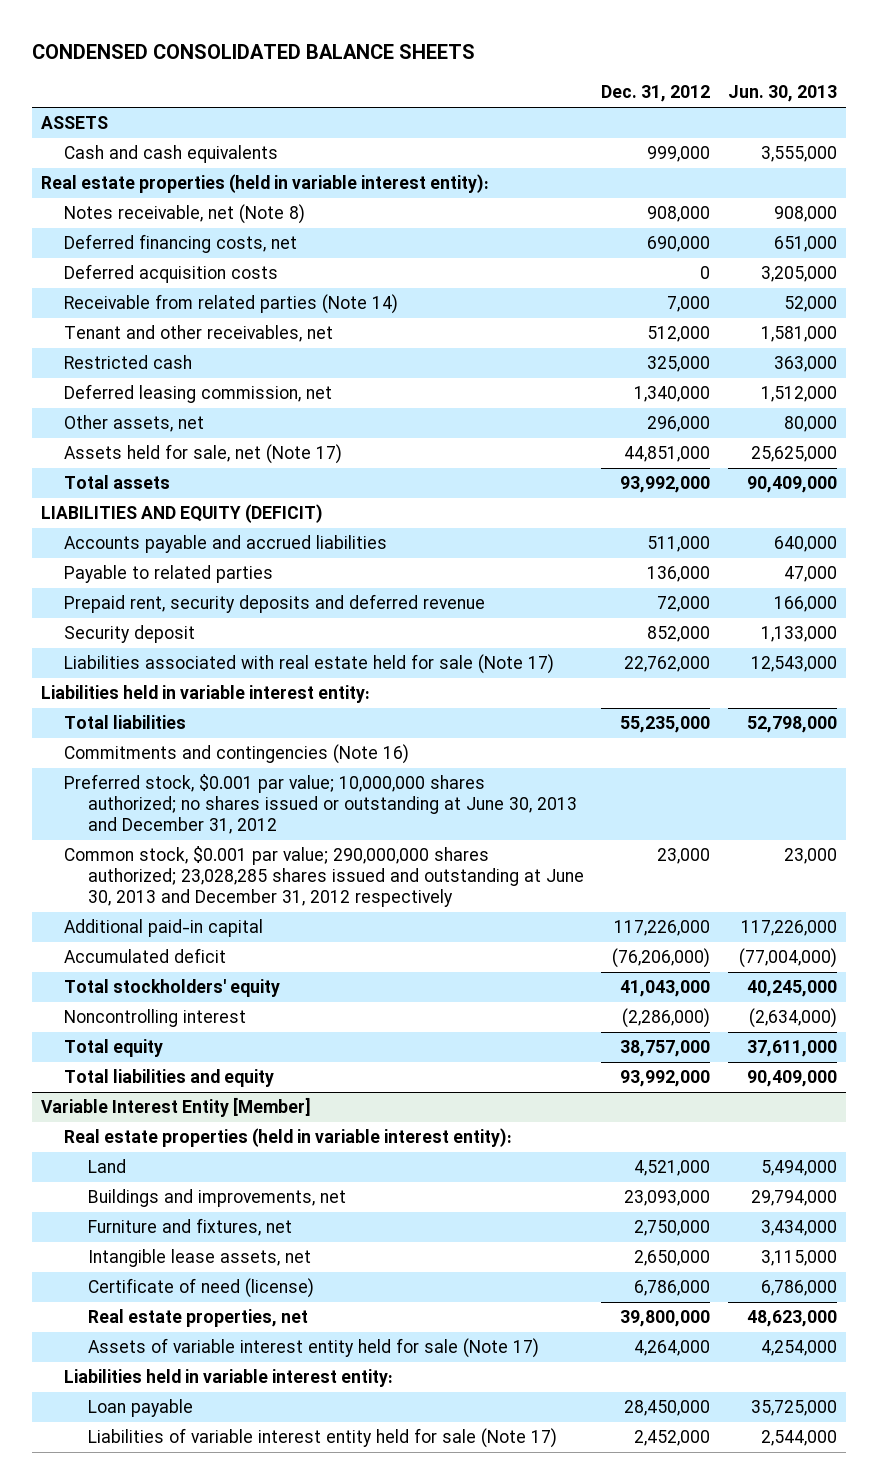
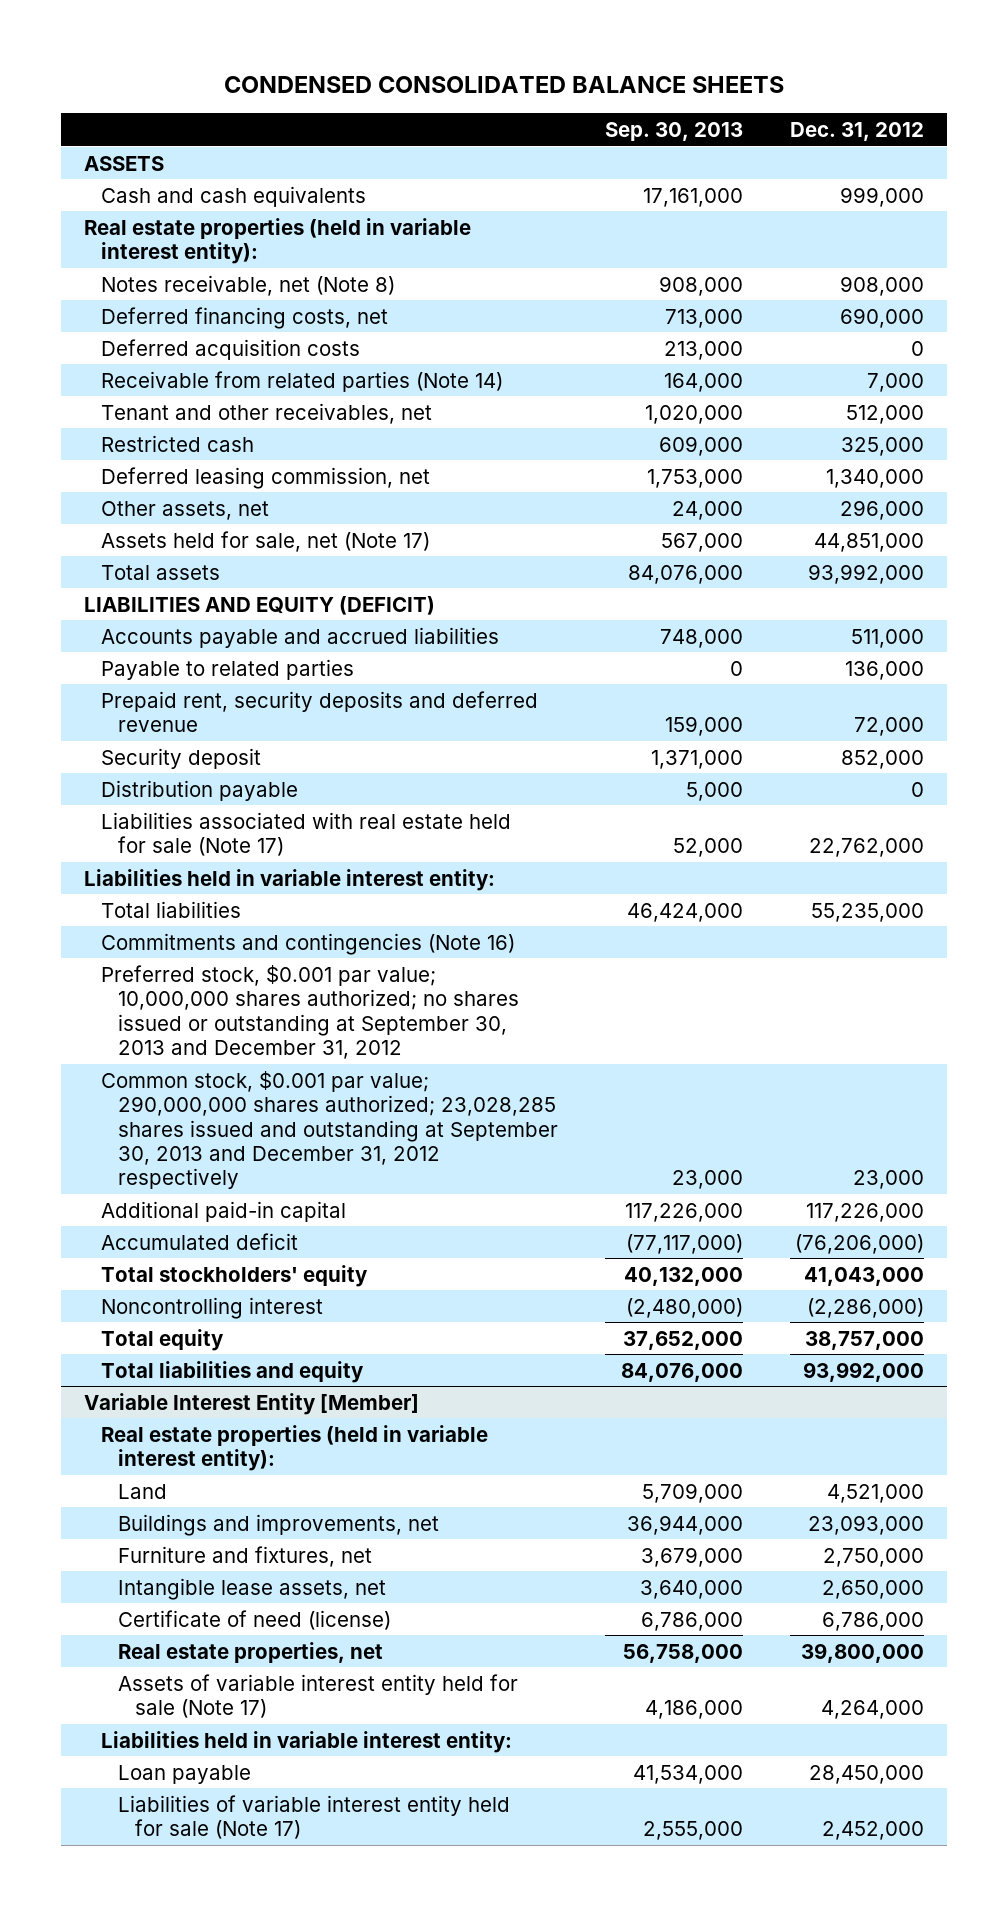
- | Dec. 31, 2012 | Jun. 30, 2013
+ | Sep. 30, 2013 | Dec. 31, 2012
+ Distribution payable | 5,000 | 0
- Preferred stock, $0.001 par value; 10,000,000 shares authorized; no shares issued or outstanding at June 30, 2013 and December 31, 2012
- Common stock, $0.001 par value; 290,000,000 shares authorized; 23,028,285 shares issued and outstanding at June 30, 2013 and December 31, 2012 respectively | 23,000 | 23,000
+ Preferred stock, $0.001 par value; 10,000,000 shares authorized; no shares issued or outstanding at September 30, 2013 and December 31, 2012
+ Common stock, $0.001 par value; 290,000,000 shares authorized; 23,028,285 shares issued and outstanding at September 30, 2013 and December 31, 2012 respectively | 23,000 | 23,000

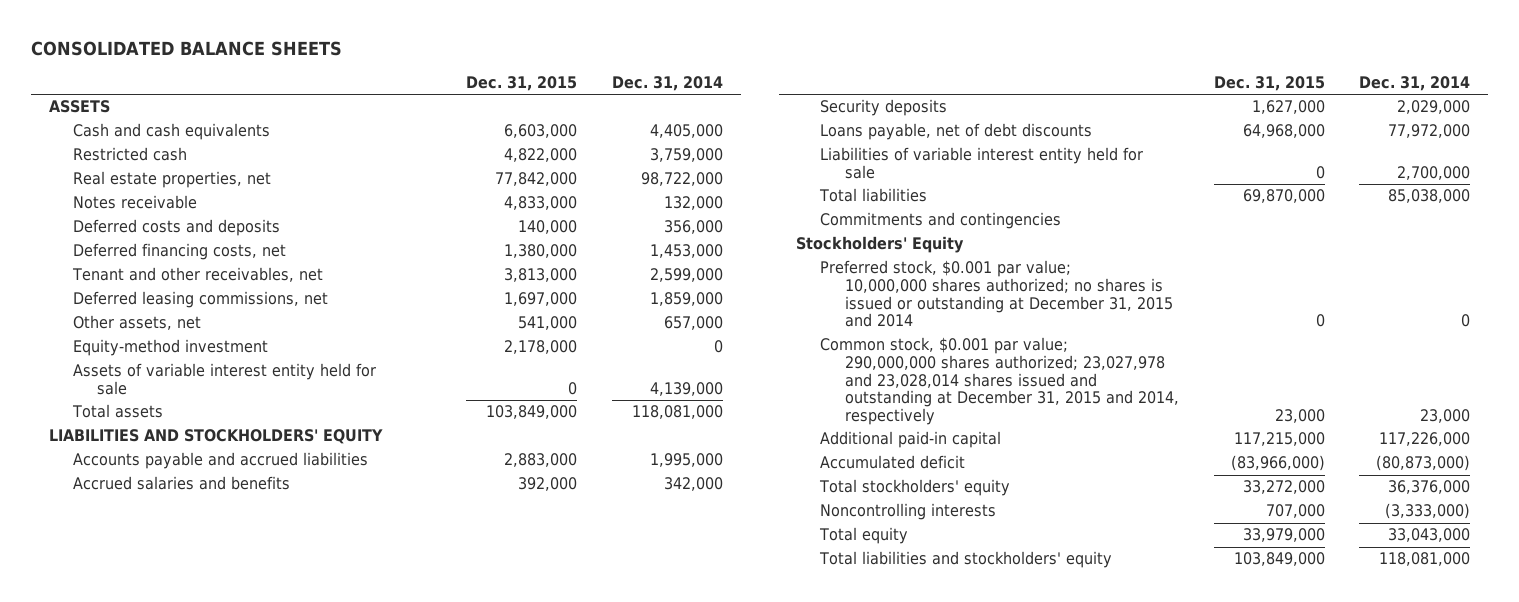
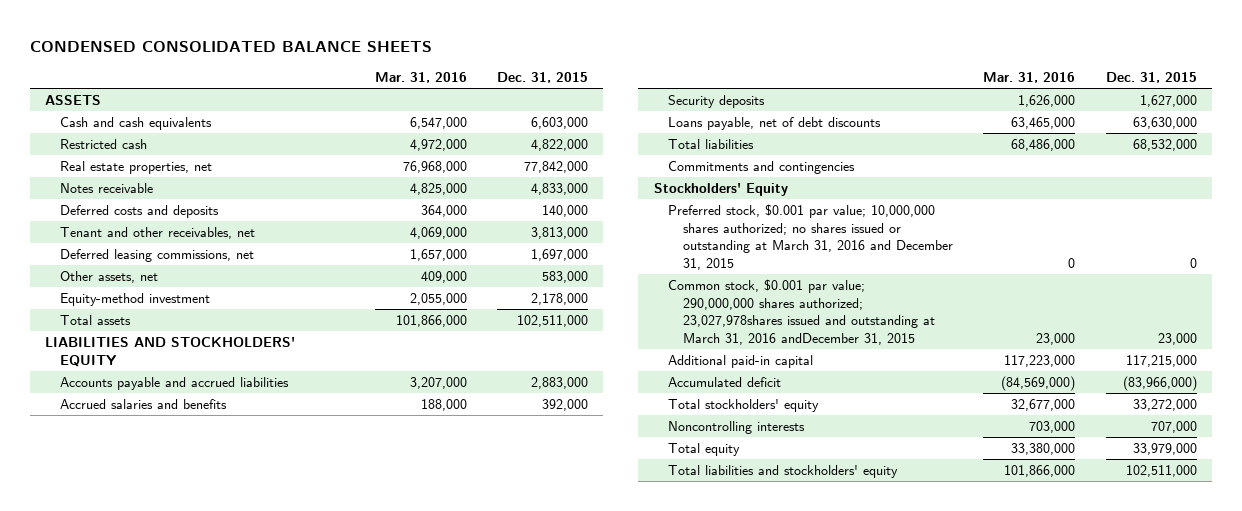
- CONSOLIDATED BALANCE SHEETS
+ CONDENSED CONSOLIDATED BALANCE SHEETS
- | Dec. 31, 2015 | Dec. 31, 2014
+ | Mar. 31, 2016 | Dec. 31, 2015
- Deferred financing costs, net | 1,380,000 | 1,453,000
- Other assets, net | 541,000 | 657,000
+ Other assets, net | 409,000 | 583,000
- Assets of variable interest entity held for sale | 0 | 4,139,000
- Total assets | 103,849,000 | 118,081,000
+ Total assets | 101,866,000 | 102,511,000
- Loans payable, net of debt discounts | 64,968,000 | 77,972,000
- Liabilities of variable interest entity held for sale | 0 | 2,700,000
- Total liabilities | 69,870,000 | 85,038,000
+ Loans payable, net of debt discounts | 63,465,000 | 63,630,000
+ Total liabilities | 68,486,000 | 68,532,000
- Preferred stock, $0.001 par value; 10,000,000 shares authorized; no shares is issued or outstanding at December 31, 2015 and 2014 | 0 | 0
- Common stock, $0.001 par value; 290,000,000 shares authorized; 23,027,978 and 23,028,014 shares issued and outstanding at December 31, 2015 and 2014, respectively | 23,000 | 23,000
+ Preferred stock, $0.001 par value; 10,000,000 shares authorized; no shares issued or outstanding at March 31, 2016 and December 31, 2015 | 0 | 0
+ Common stock, $0.001 par value; 290,000,000 shares authorized; 23,027,978shares issued and outstanding at March 31, 2016 andDecember 31, 2015 | 23,000 | 23,000
- Total liabilities and stockholders' equity | 103,849,000 | 118,081,000
+ Total liabilities and stockholders' equity | 101,866,000 | 102,511,000

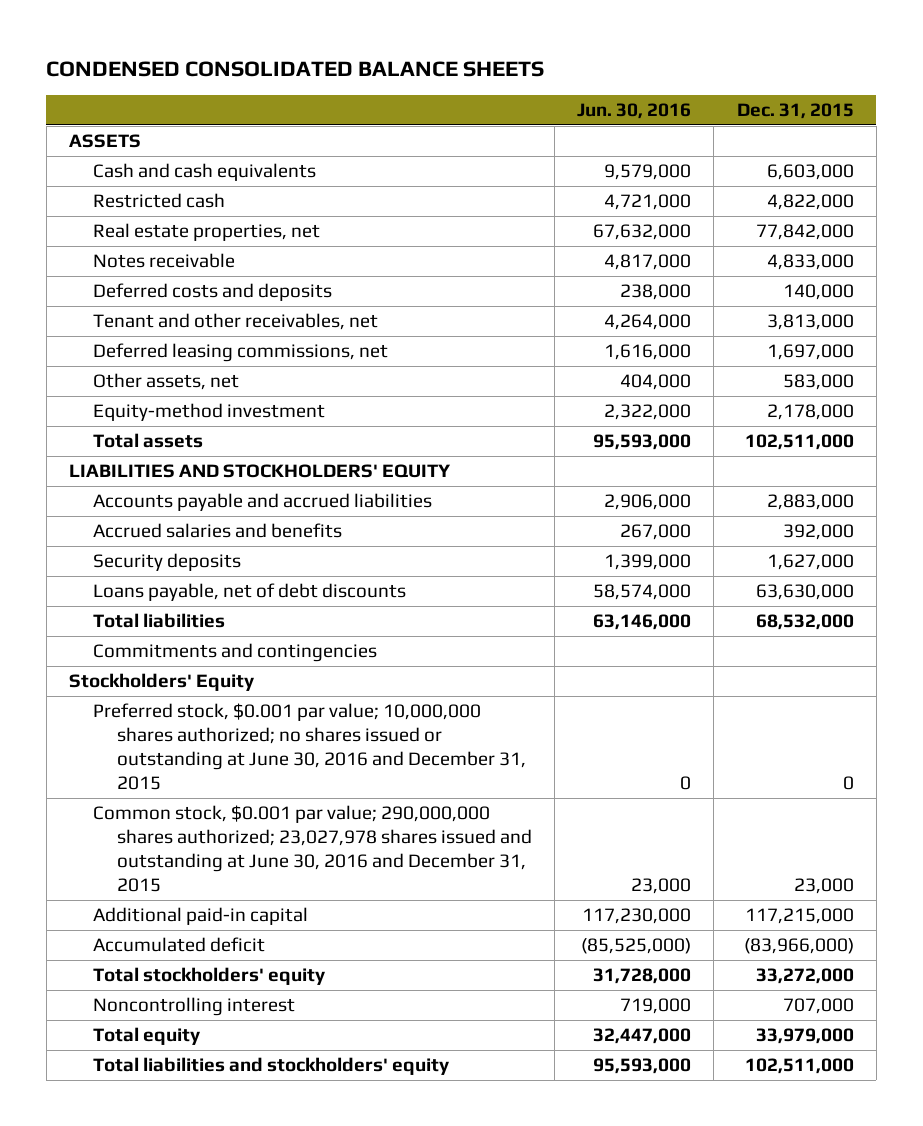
- | Mar. 31, 2016 | Dec. 31, 2015
+ | Jun. 30, 2016 | Dec. 31, 2015
- Preferred stock, $0.001 par value; 10,000,000 shares authorized; no shares issued or outstanding at March 31, 2016 and December 31, 2015 | 0 | 0
- Common stock, $0.001 par value; 290,000,000 shares authorized; 23,027,978shares issued and outstanding at March 31, 2016 andDecember 31, 2015 | 23,000 | 23,000
+ Preferred stock, $0.001 par value; 10,000,000 shares authorized; no shares issued or outstanding at June 30, 2016 and December 31, 2015 | 0 | 0
+ Common stock, $0.001 par value; 290,000,000 shares authorized; 23,027,978 shares issued and outstanding at June 30, 2016 and December 31, 2015 | 23,000 | 23,000
- Noncontrolling interests | 703,000 | 707,000
+ Noncontrolling interest | 719,000 | 707,000

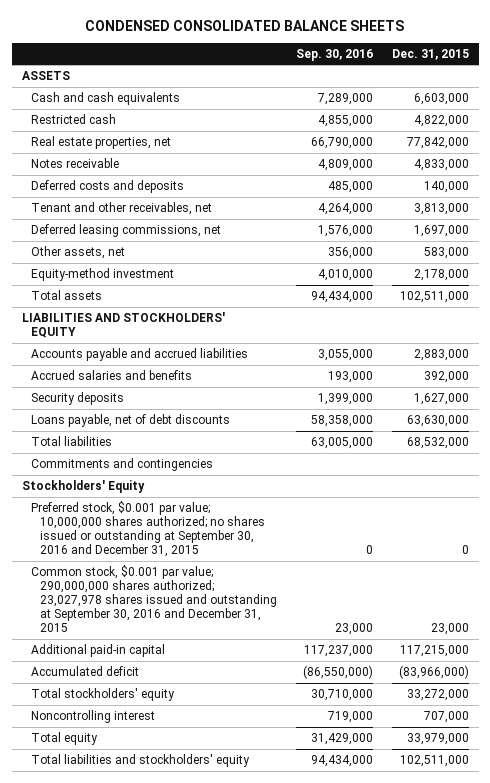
- | Jun. 30, 2016 | Dec. 31, 2015
+ | Sep. 30, 2016 | Dec. 31, 2015
- Preferred stock, $0.001 par value; 10,000,000 shares authorized; no shares issued or outstanding at June 30, 2016 and December 31, 2015 | 0 | 0
- Common stock, $0.001 par value; 290,000,000 shares authorized; 23,027,978 shares issued and outstanding at June 30, 2016 and December 31, 2015 | 23,000 | 23,000
+ Preferred stock, $0.001 par value; 10,000,000 shares authorized; no shares issued or outstanding at September 30, 2016 and December 31, 2015 | 0 | 0
+ Common stock, $0.001 par value; 290,000,000 shares authorized; 23,027,978 shares issued and outstanding at September 30, 2016 and December 31, 2015 | 23,000 | 23,000

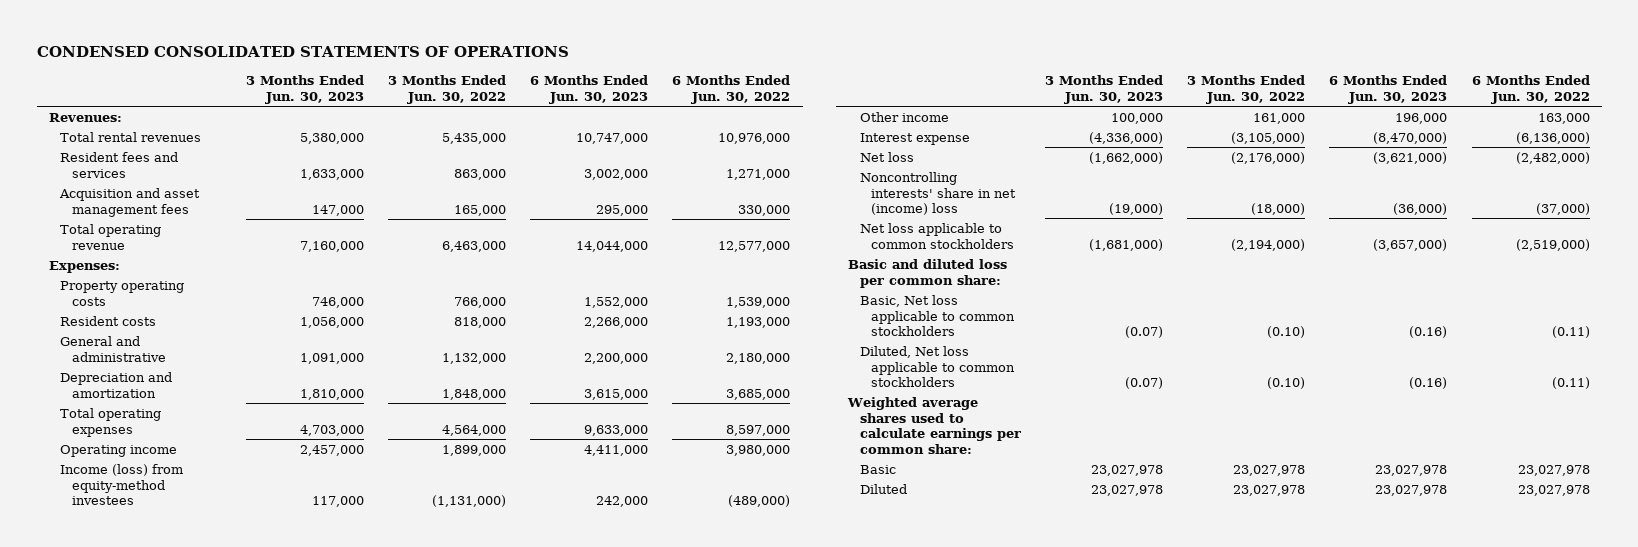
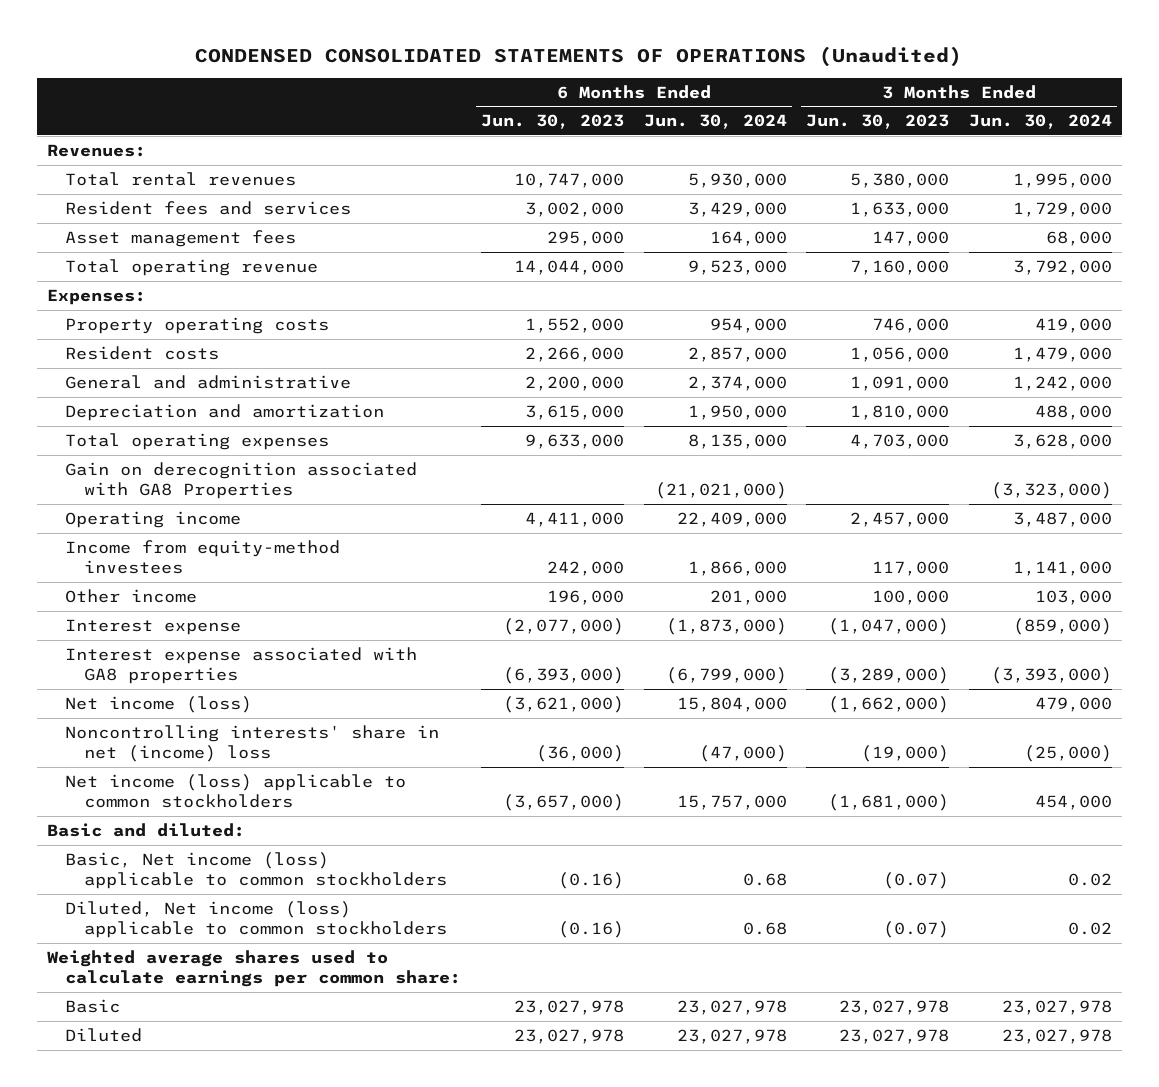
- CONDENSED CONSOLIDATED STATEMENTS OF OPERATIONS
+ CONDENSED CONSOLIDATED STATEMENTS OF OPERATIONS (Unaudited)
- | 3 Months Ended Jun. 30, 2023 | 3 Months Ended Jun. 30, 2022 | 6 Months Ended Jun. 30, 2023 | 6 Months Ended Jun. 30, 2022
+ | 6 Months Ended Jun. 30, 2023 | 6 Months Ended Jun. 30, 2024 | 3 Months Ended Jun. 30, 2023 | 3 Months Ended Jun. 30, 2024
- Acquisition and asset management fees | 147,000 | 165,000 | 295,000 | 330,000
+ Asset management fees | 295,000 | 164,000 | 147,000 | 68,000
+ Gain on derecognition associated with GA8 Properties | | (21,021,000) | | (3,323,000)
- Income (loss) from equity-method investees | 117,000 | (1,131,000) | 242,000 | (489,000)
+ Income from equity-method investees | 242,000 | 1,866,000 | 117,000 | 1,141,000
- Interest expense | (4,336,000) | (3,105,000) | (8,470,000) | (6,136,000)
- Net loss | (1,662,000) | (2,176,000) | (3,621,000) | (2,482,000)
+ Interest expense | (2,077,000) | (1,873,000) | (1,047,000) | (859,000)
+ Interest expense associated with GA8 properties | (6,393,000) | (6,799,000) | (3,289,000) | (3,393,000)
+ Net income (loss) | (3,621,000) | 15,804,000 | (1,662,000) | 479,000
- Net loss applicable to common stockholders | (1,681,000) | (2,194,000) | (3,657,000) | (2,519,000)
- Basic and diluted loss per common share:
- Basic, Net loss applicable to common stockholders | (0.07) | (0.10) | (0.16) | (0.11)
- Diluted, Net loss applicable to common stockholders | (0.07) | (0.10) | (0.16) | (0.11)
+ Net income (loss) applicable to common stockholders | (3,657,000) | 15,757,000 | (1,681,000) | 454,000
+ Basic and diluted:
+ Basic, Net income (loss) applicable to common stockholders | (0.16) | 0.68 | (0.07) | 0.02
+ Diluted, Net income (loss) applicable to common stockholders | (0.16) | 0.68 | (0.07) | 0.02

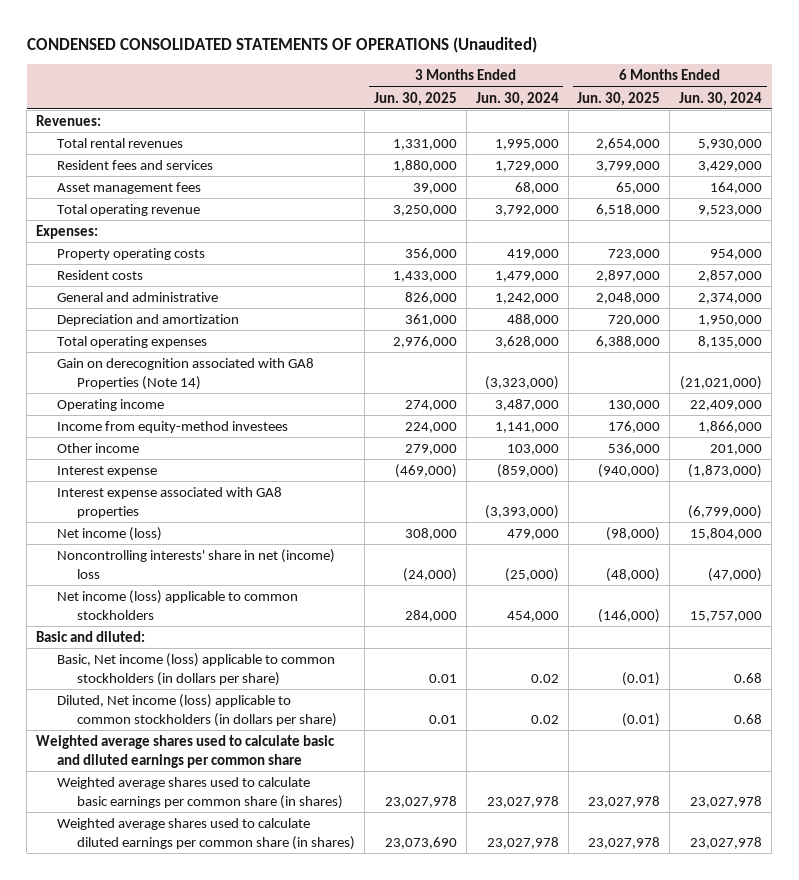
- | 6 Months Ended Jun. 30, 2023 | 6 Months Ended Jun. 30, 2024 | 3 Months Ended Jun. 30, 2023 | 3 Months Ended Jun. 30, 2024
+ | 3 Months Ended Jun. 30, 2025 | 3 Months Ended Jun. 30, 2024 | 6 Months Ended Jun. 30, 2025 | 6 Months Ended Jun. 30, 2024
- Gain on derecognition associated with GA8 Properties | | (21,021,000) | | (3,323,000)
+ Gain on derecognition associated with GA8 Properties (Note 14) | | (3,323,000) | | (21,021,000)
- Basic, Net income (loss) applicable to common stockholders | (0.16) | 0.68 | (0.07) | 0.02
- Diluted, Net income (loss) applicable to common stockholders | (0.16) | 0.68 | (0.07) | 0.02
- Weighted average shares used to calculate earnings per common share:
- Basic | 23,027,978 | 23,027,978 | 23,027,978 | 23,027,978
- Diluted | 23,027,978 | 23,027,978 | 23,027,978 | 23,027,978
+ Basic, Net income (loss) applicable to common stockholders (in dollars per share) | 0.01 | 0.02 | (0.01) | 0.68
+ Diluted, Net income (loss) applicable to common stockholders (in dollars per share) | 0.01 | 0.02 | (0.01) | 0.68
+ Weighted average shares used to calculate basic and diluted earnings per common share
+ Weighted average shares used to calculate basic earnings per common share (in shares) | 23,027,978 | 23,027,978 | 23,027,978 | 23,027,978
+ Weighted average shares used to calculate diluted earnings per common share (in shares) | 23,073,690 | 23,027,978 | 23,027,978 | 23,027,978

